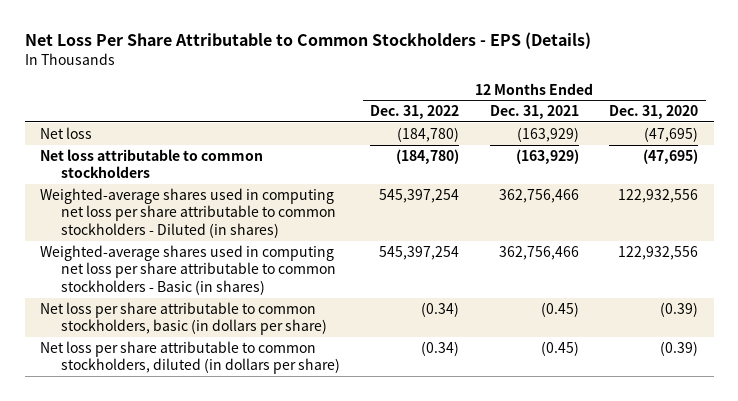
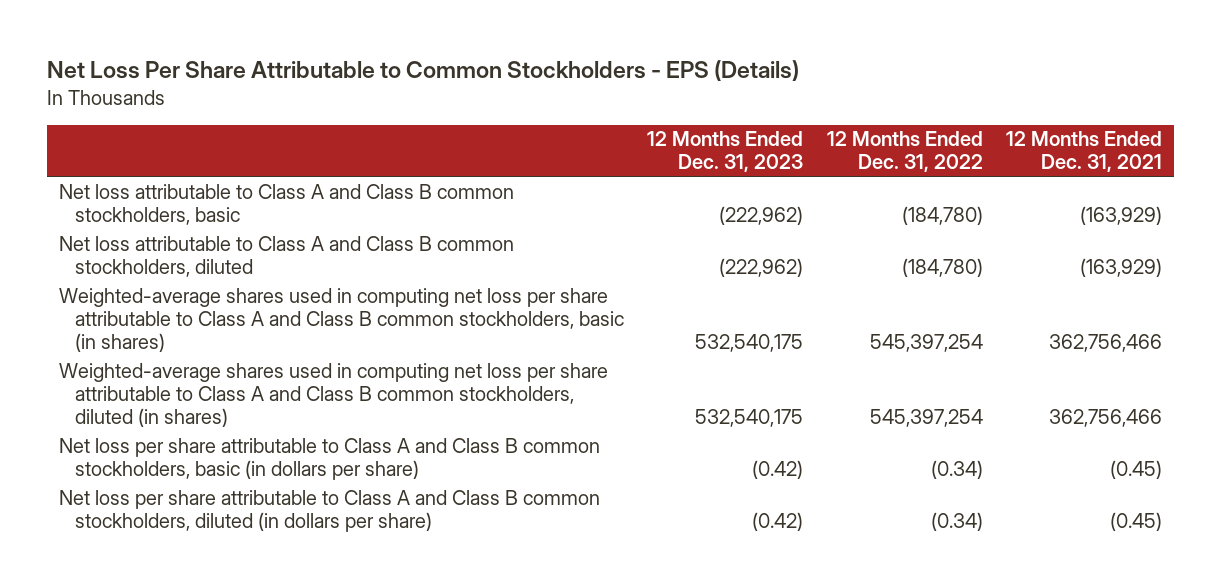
- | 12 Months Ended Dec. 31, 2022 | 12 Months Ended Dec. 31, 2021 | 12 Months Ended Dec. 31, 2020
+ | 12 Months Ended Dec. 31, 2023 | 12 Months Ended Dec. 31, 2022 | 12 Months Ended Dec. 31, 2021
- Net loss | (184,780) | (163,929) | (47,695)
- Net loss attributable to common stockholders | (184,780) | (163,929) | (47,695)
- Weighted-average shares used in computing net loss per share attributable to common stockholders - Diluted (in shares) | 545,397,254 | 362,756,466 | 122,932,556
- Weighted-average shares used in computing net loss per share attributable to common stockholders - Basic (in shares) | 545,397,254 | 362,756,466 | 122,932,556
- Net loss per share attributable to common stockholders, basic (in dollars per share) | (0.34) | (0.45) | (0.39)
- Net loss per share attributable to common stockholders, diluted (in dollars per share) | (0.34) | (0.45) | (0.39)
+ Net loss attributable to Class A and Class B common stockholders, basic | (222,962) | (184,780) | (163,929)
+ Net loss attributable to Class A and Class B common stockholders, diluted | (222,962) | (184,780) | (163,929)
+ Weighted-average shares used in computing net loss per share attributable to Class A and Class B common stockholders, basic (in shares) | 532,540,175 | 545,397,254 | 362,756,466
+ Weighted-average shares used in computing net loss per share attributable to Class A and Class B common stockholders, diluted (in shares) | 532,540,175 | 545,397,254 | 362,756,466
+ Net loss per share attributable to Class A and Class B common stockholders, basic (in dollars per share) | (0.42) | (0.34) | (0.45)
+ Net loss per share attributable to Class A and Class B common stockholders, diluted (in dollars per share) | (0.42) | (0.34) | (0.45)

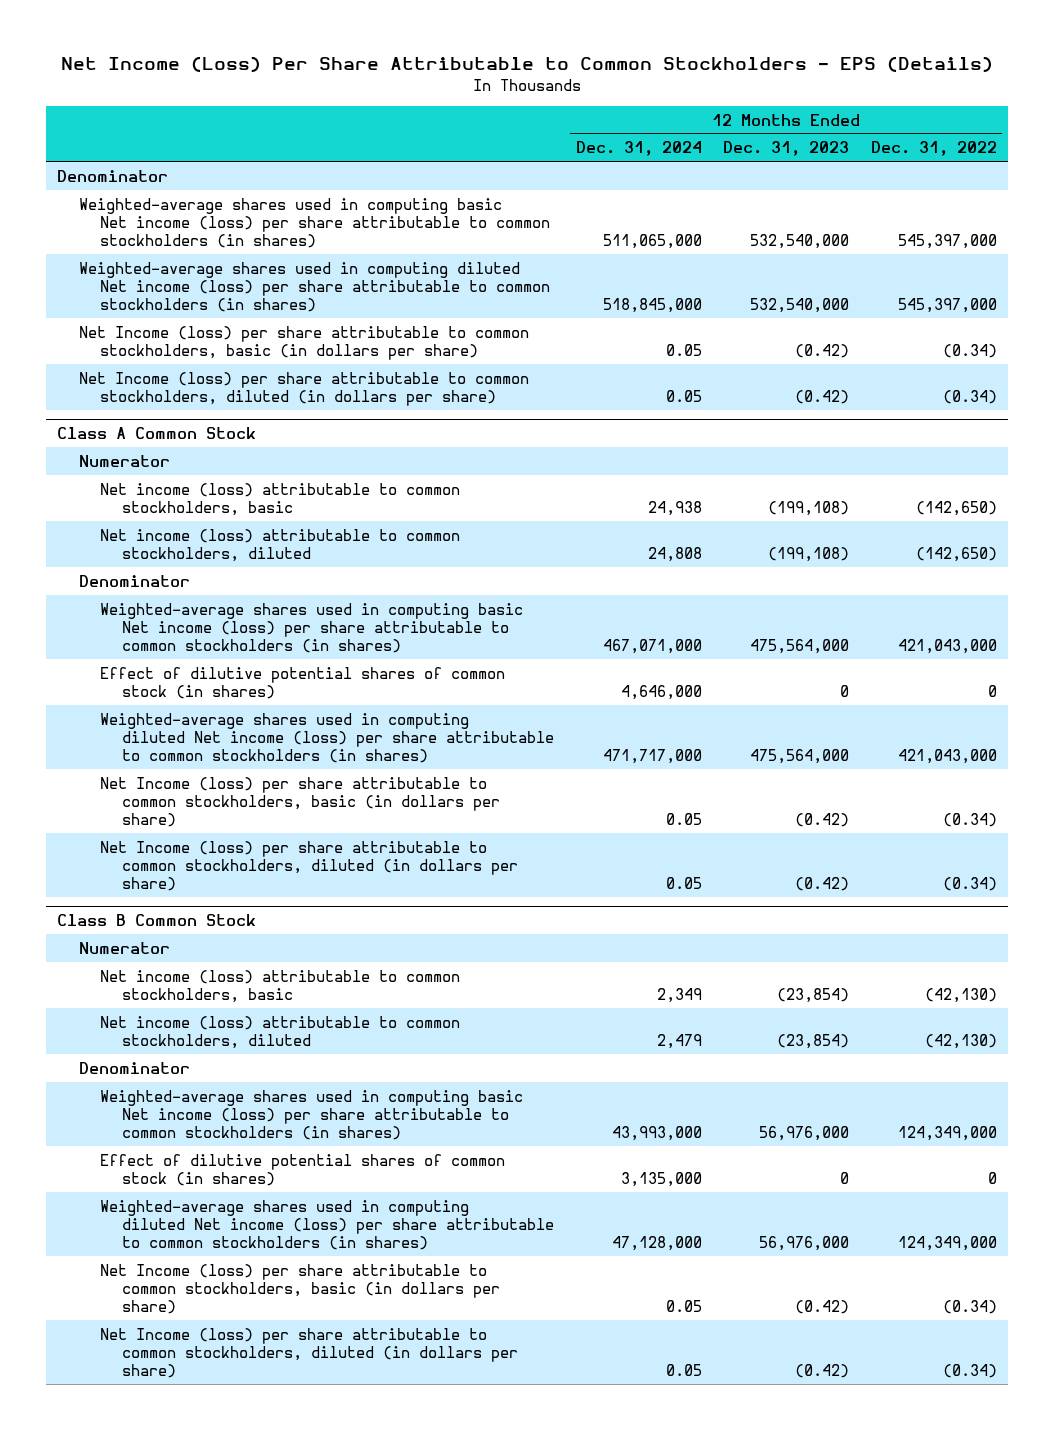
- Net Loss Per Share Attributable to Common Stockholders - EPS (Details)
+ Net Income (Loss) Per Share Attributable to Common Stockholders - EPS (Details)
- | 12 Months Ended Dec. 31, 2023 | 12 Months Ended Dec. 31, 2022 | 12 Months Ended Dec. 31, 2021
+ | 12 Months Ended Dec. 31, 2024 | 12 Months Ended Dec. 31, 2023 | 12 Months Ended Dec. 31, 2022
- Net loss attributable to Class A and Class B common stockholders, basic | (222,962) | (184,780) | (163,929)
- Net loss attributable to Class A and Class B common stockholders, diluted | (222,962) | (184,780) | (163,929)
- Weighted-average shares used in computing net loss per share attributable to Class A and Class B common stockholders, basic (in shares) | 532,540,175 | 545,397,254 | 362,756,466
- Weighted-average shares used in computing net loss per share attributable to Class A and Class B common stockholders, diluted (in shares) | 532,540,175 | 545,397,254 | 362,756,466
- Net loss per share attributable to Class A and Class B common stockholders, basic (in dollars per share) | (0.42) | (0.34) | (0.45)
- Net loss per share attributable to Class A and Class B common stockholders, diluted (in dollars per share) | (0.42) | (0.34) | (0.45)
+ Denominator
+ Weighted-average shares used in computing basic Net income (loss) per share attributable to common stockholders (in shares) | 511,065,000 | 532,540,000 | 545,397,000
+ Weighted-average shares used in computing diluted Net income (loss) per share attributable to common stockholders (in shares) | 518,845,000 | 532,540,000 | 545,397,000
+ Net Income (loss) per share attributable to common stockholders, basic (in dollars per share) | 0.05 | (0.42) | (0.34)
+ Net Income (loss) per share attributable to common stockholders, diluted (in dollars per share) | 0.05 | (0.42) | (0.34)
+ Class A Common Stock
+ Numerator
+ Net income (loss) attributable to common stockholders, basic | 24,938 | (199,108) | (142,650)
+ Net income (loss) attributable to common stockholders, diluted | 24,808 | (199,108) | (142,650)
+ Denominator
+ Weighted-average shares used in computing basic Net income (loss) per share attributable to common stockholders (in shares) | 467,071,000 | 475,564,000 | 421,043,000
+ Effect of dilutive potential shares of common stock (in shares) | 4,646,000 | 0 | 0
+ Weighted-average shares used in computing diluted Net income (loss) per share attributable to common stockholders (in shares) | 471,717,000 | 475,564,000 | 421,043,000
+ Net Income (loss) per share attributable to common stockholders, basic (in dollars per share) | 0.05 | (0.42) | (0.34)
+ Net Income (loss) per share attributable to common stockholders, diluted (in dollars per share) | 0.05 | (0.42) | (0.34)
+ Class B Common Stock
+ Numerator
+ Net income (loss) attributable to common stockholders, basic | 2,349 | (23,854) | (42,130)
+ Net income (loss) attributable to common stockholders, diluted | 2,479 | (23,854) | (42,130)
+ Denominator
+ Weighted-average shares used in computing basic Net income (loss) per share attributable to common stockholders (in shares) | 43,993,000 | 56,976,000 | 124,349,000
+ Effect of dilutive potential shares of common stock (in shares) | 3,135,000 | 0 | 0
+ Weighted-average shares used in computing diluted Net income (loss) per share attributable to common stockholders (in shares) | 47,128,000 | 56,976,000 | 124,349,000
+ Net Income (loss) per share attributable to common stockholders, basic (in dollars per share) | 0.05 | (0.42) | (0.34)
+ Net Income (loss) per share attributable to common stockholders, diluted (in dollars per share) | 0.05 | (0.42) | (0.34)

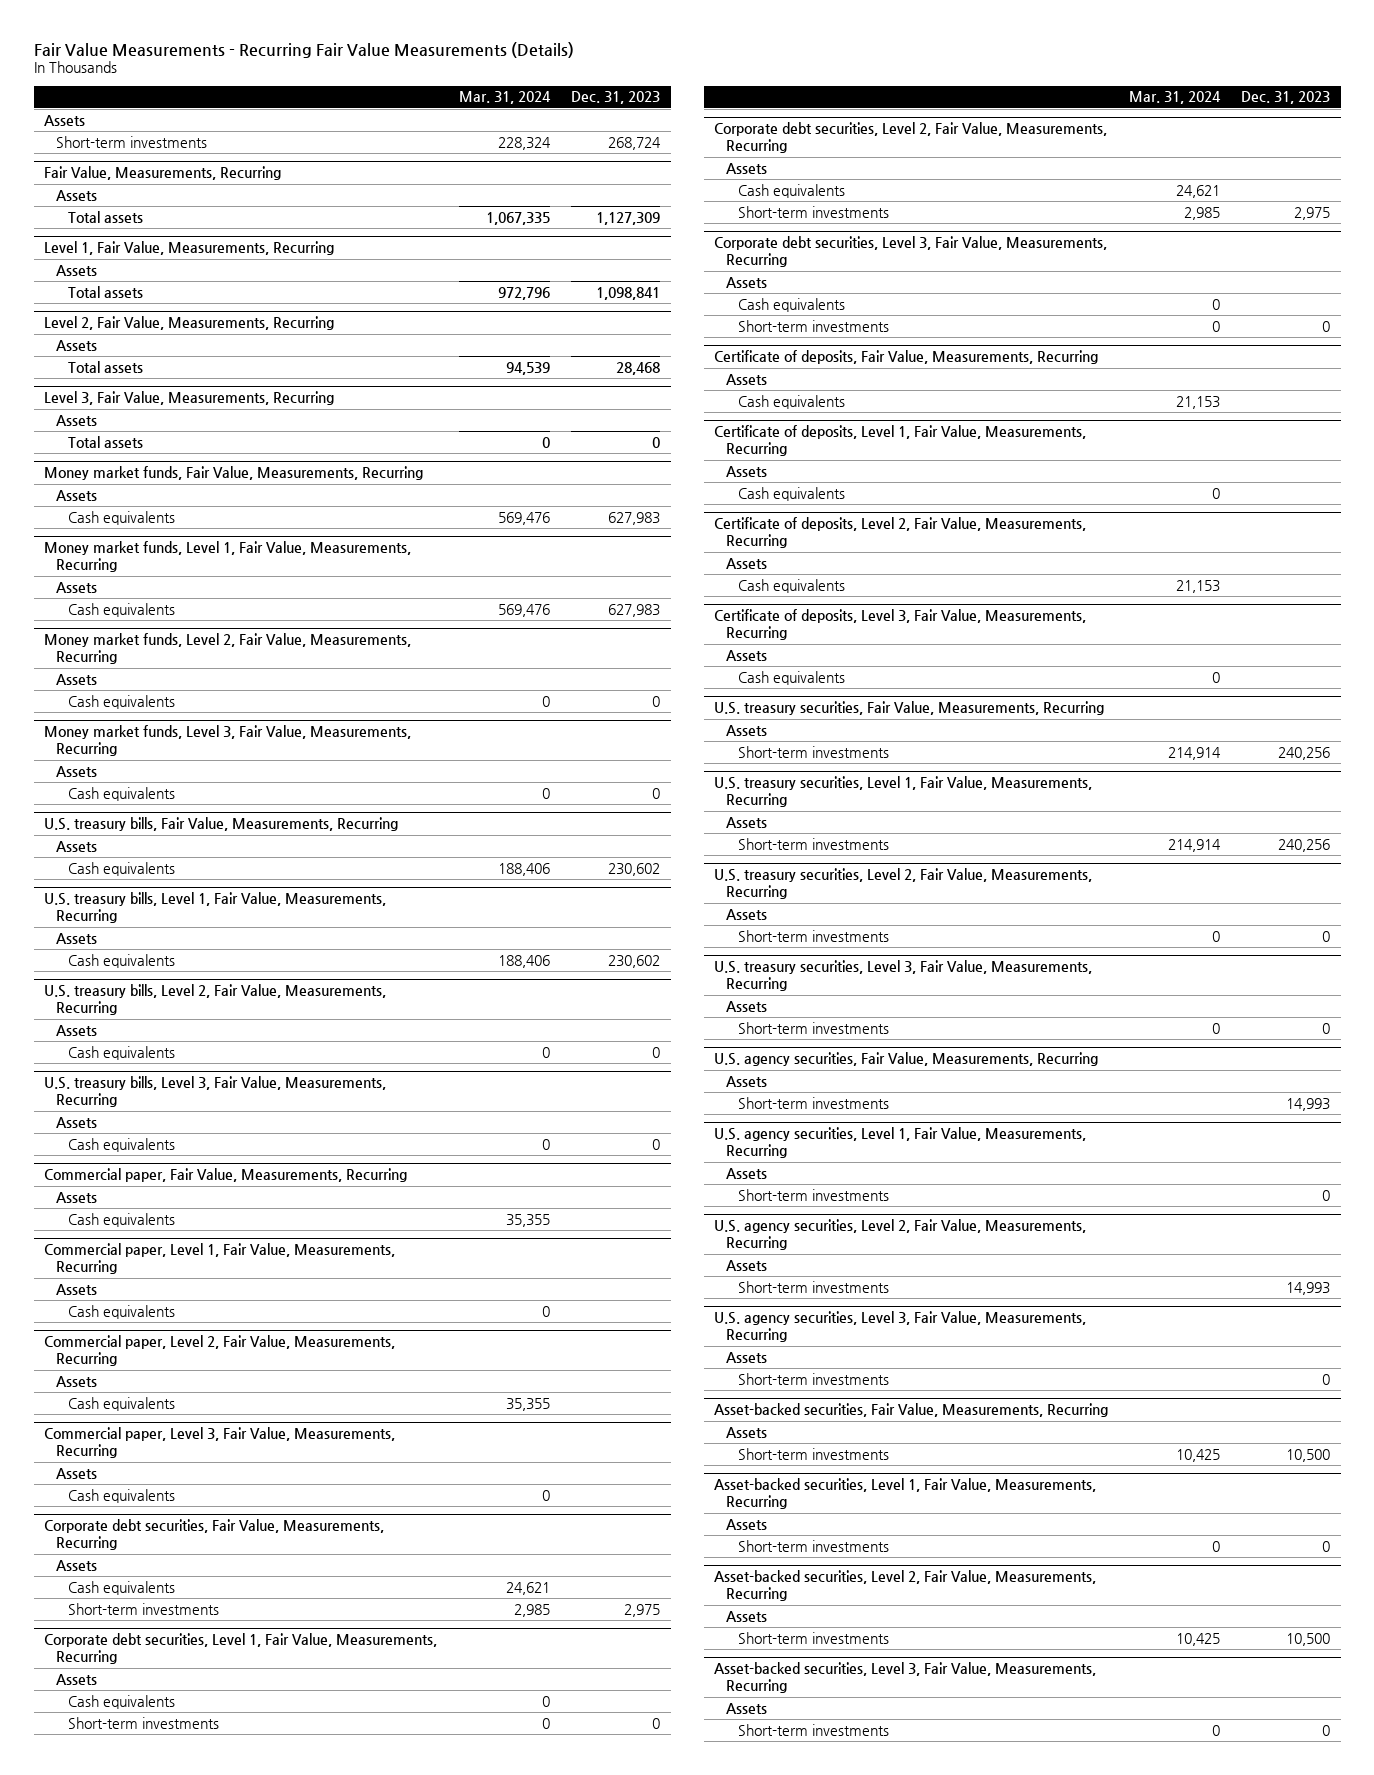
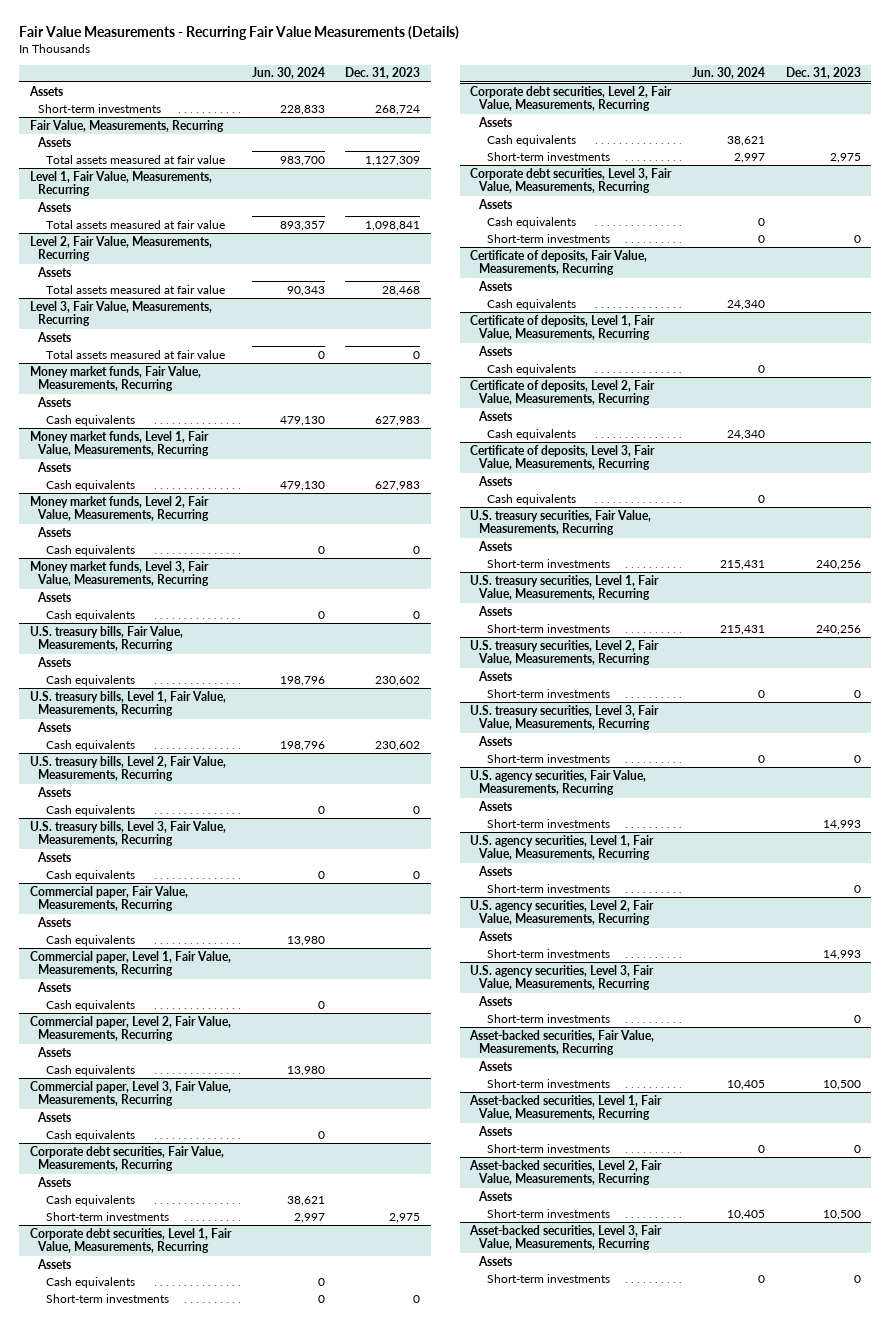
- | Mar. 31, 2024 | Dec. 31, 2023
+ | Jun. 30, 2024 | Dec. 31, 2023
@ Fair Value, Measurements, Recurring
- Total assets | 1,067,335 | 1,127,309
+ Total assets measured at fair value | 983,700 | 1,127,309
@ Level 1, Fair Value, Measurements, Recurring
- Total assets | 972,796 | 1,098,841
+ Total assets measured at fair value | 893,357 | 1,098,841
@ Level 2, Fair Value, Measurements, Recurring
- Total assets | 94,539 | 28,468
+ Total assets measured at fair value | 90,343 | 28,468
@ Level 3, Fair Value, Measurements, Recurring
- Total assets | 0 | 0
+ Total assets measured at fair value | 0 | 0

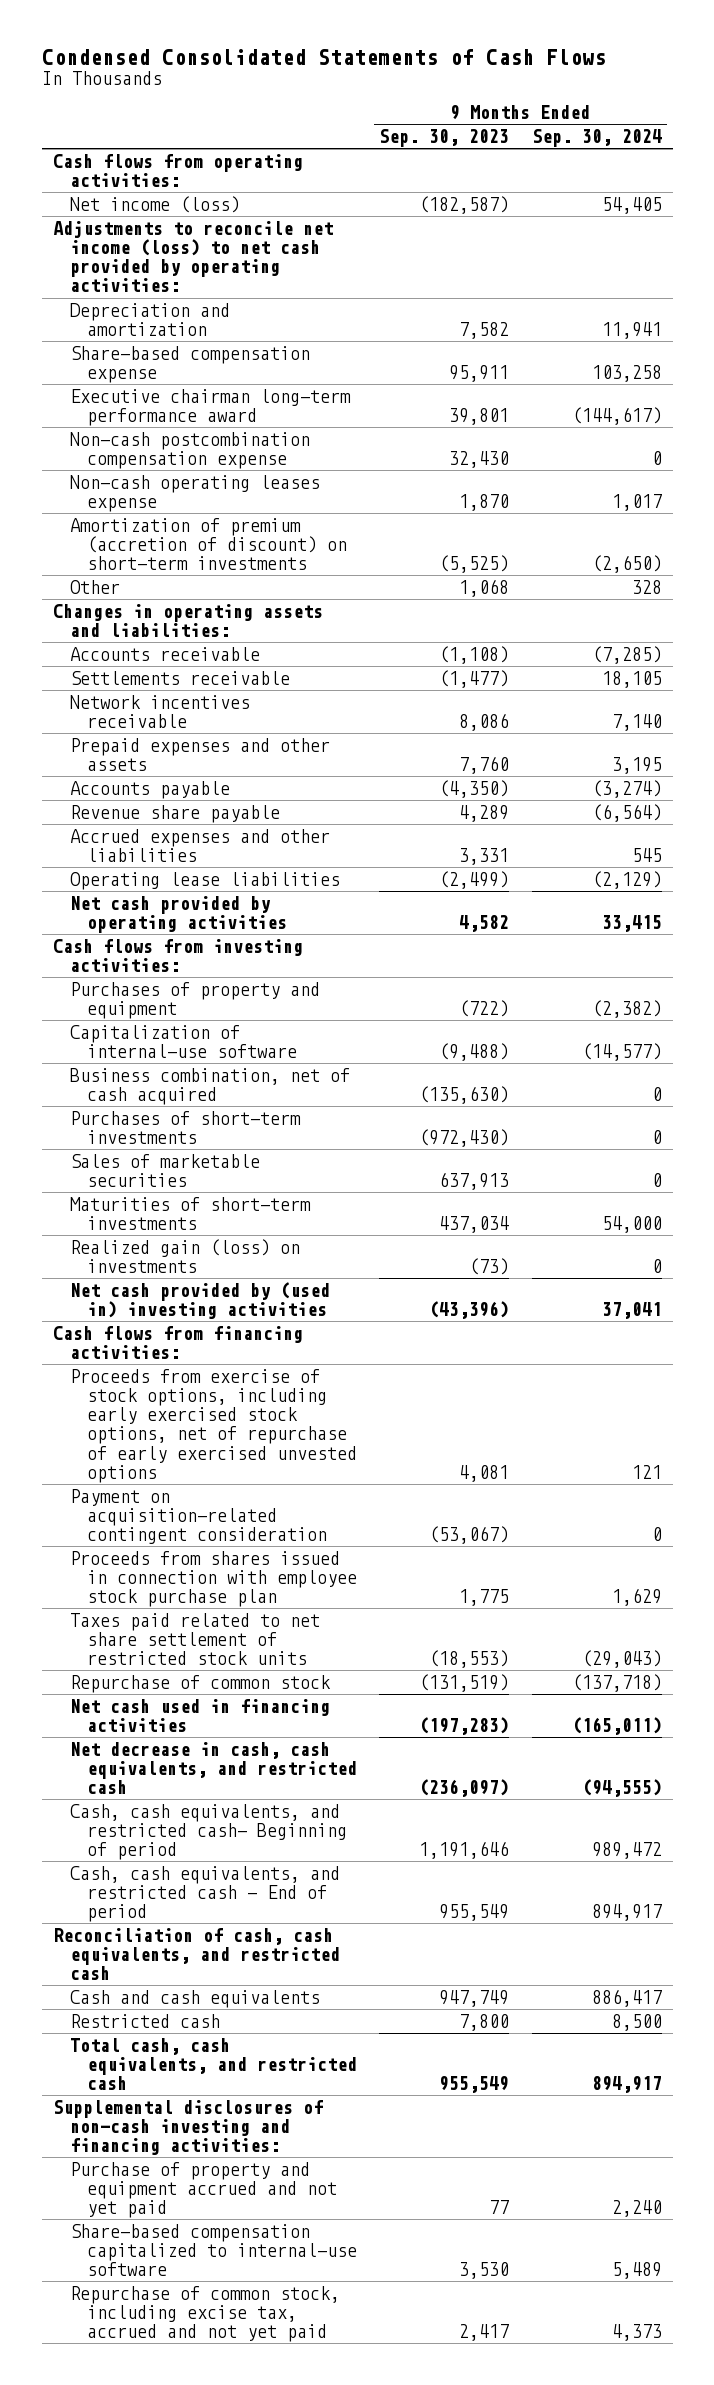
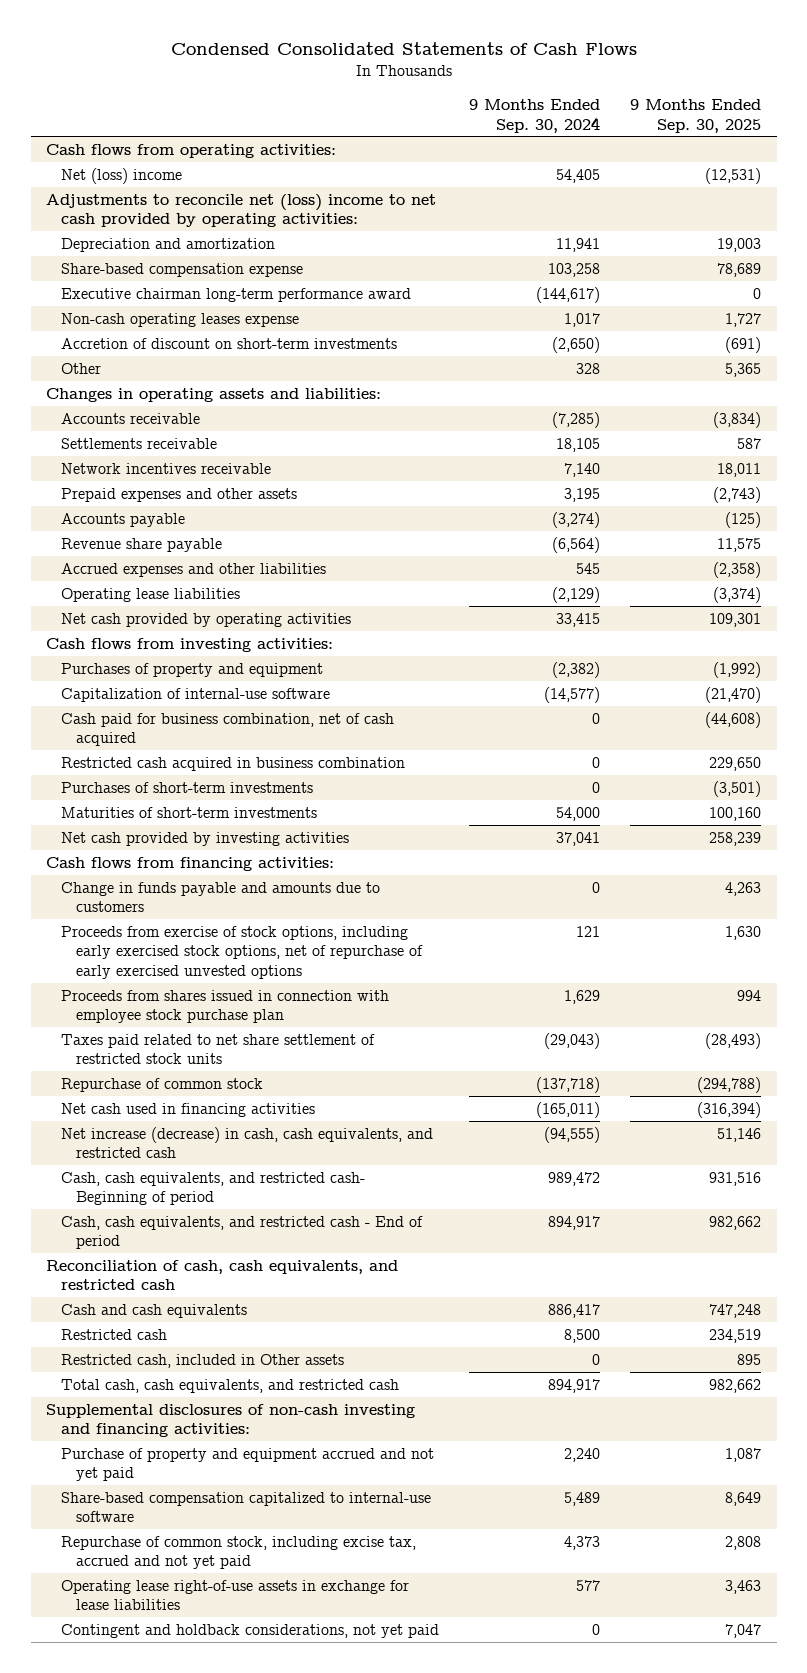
- | 9 Months Ended Sep. 30, 2023 | 9 Months Ended Sep. 30, 2024
+ | 9 Months Ended Sep. 30, 2024 | 9 Months Ended Sep. 30, 2025
- Net income (loss) | (182,587) | 54,405
- Adjustments to reconcile net income (loss) to net cash provided by operating activities:
+ Net (loss) income | 54,405 | (12,531)
+ Adjustments to reconcile net (loss) income to net cash provided by operating activities:
- Non-cash postcombination compensation expense | 32,430 | 0
- Amortization of premium (accretion of discount) on short-term investments | (5,525) | (2,650)
+ Accretion of discount on short-term investments | (2,650) | (691)
- Business combination, net of cash acquired | (135,630) | 0
+ Cash paid for business combination, net of cash acquired | 0 | (44,608)
+ Restricted cash acquired in business combination | 0 | 229,650
- Sales of marketable securities | 637,913 | 0
- Realized gain (loss) on investments | (73) | 0
- Net cash provided by (used in) investing activities | (43,396) | 37,041
+ Net cash provided by investing activities | 37,041 | 258,239
+ Change in funds payable and amounts due to customers | 0 | 4,263
- Payment on acquisition-related contingent consideration | (53,067) | 0
- Net decrease in cash, cash equivalents, and restricted cash | (236,097) | (94,555)
+ Net increase (decrease) in cash, cash equivalents, and restricted cash | (94,555) | 51,146
+ Restricted cash, included in Other assets | 0 | 895
+ Operating lease right-of-use assets in exchange for lease liabilities | 577 | 3,463
+ Contingent and holdback considerations, not yet paid | 0 | 7,047

